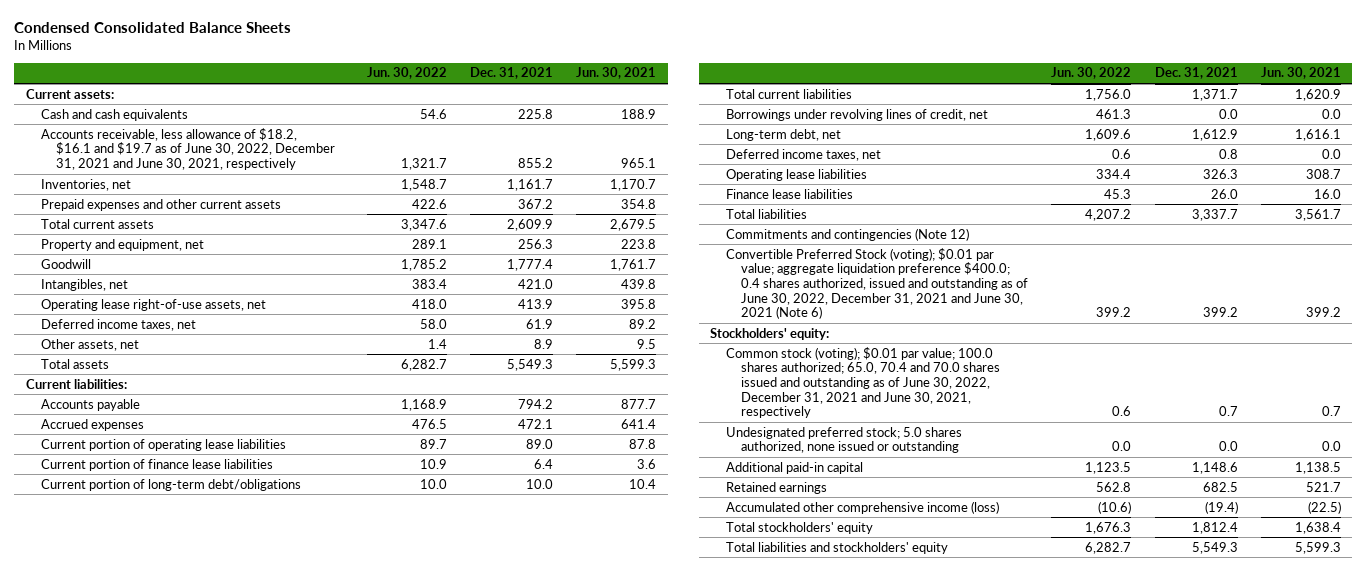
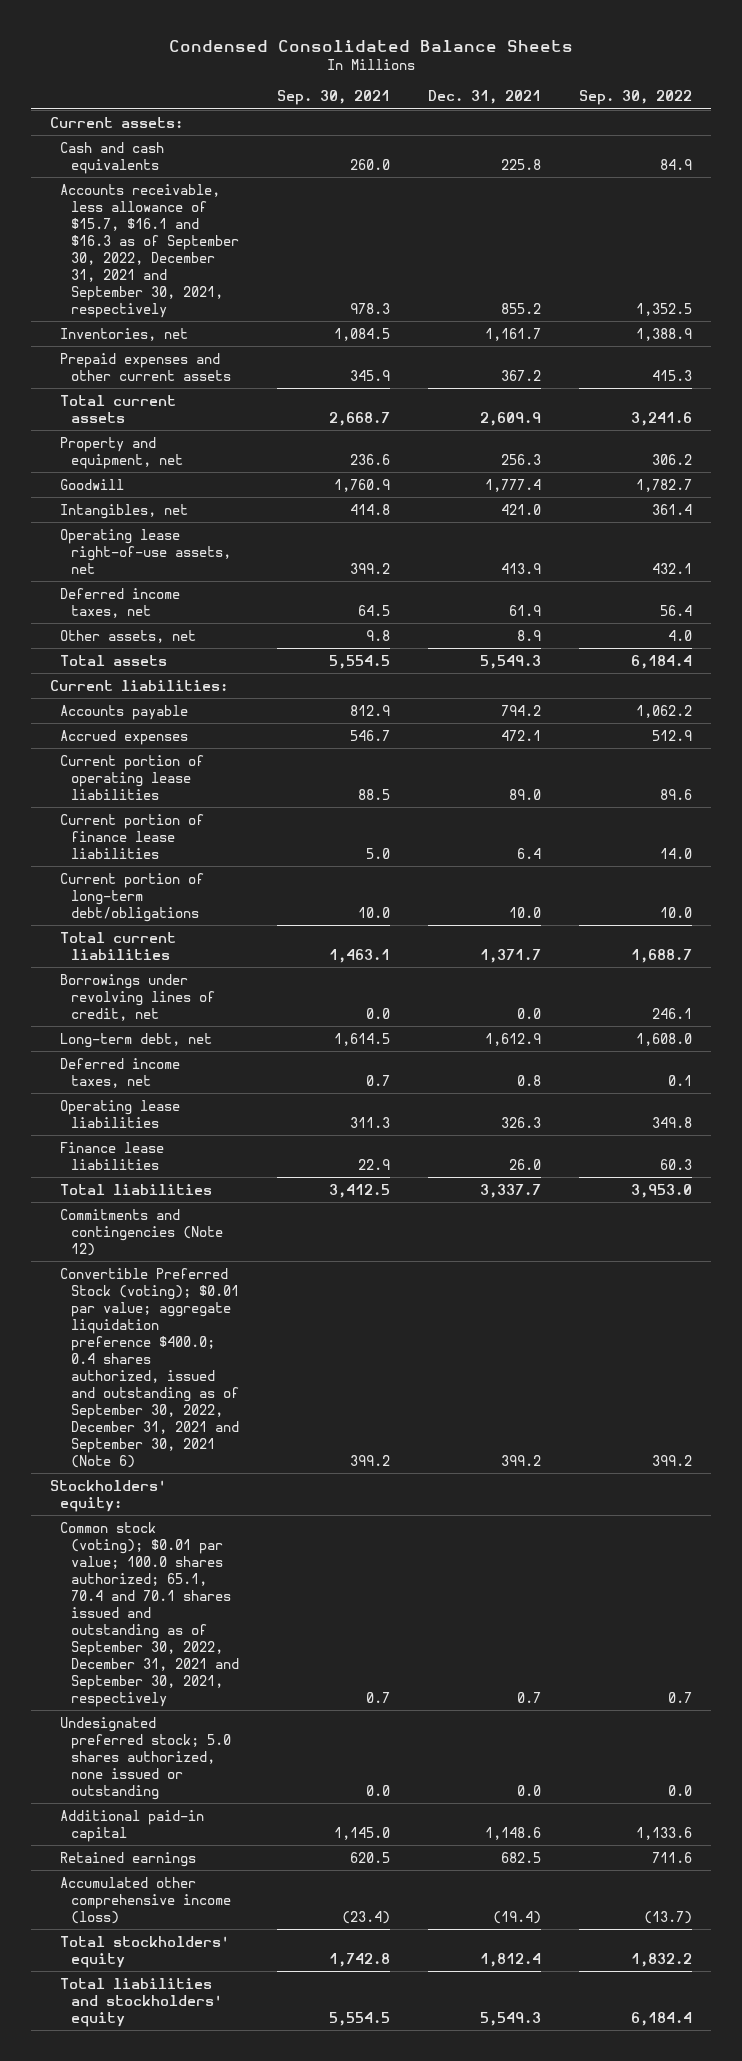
- | Jun. 30, 2022 | Dec. 31, 2021 | Jun. 30, 2021
+ | Sep. 30, 2021 | Dec. 31, 2021 | Sep. 30, 2022
- Accounts receivable, less allowance of $18.2, $16.1 and $19.7 as of June 30, 2022, December 31, 2021 and June 30, 2021, respectively | 1,321.7 | 855.2 | 965.1
+ Accounts receivable, less allowance of $15.7, $16.1 and $16.3 as of September 30, 2022, December 31, 2021 and September 30, 2021, respectively | 978.3 | 855.2 | 1,352.5
- Convertible Preferred Stock (voting); $0.01 par value; aggregate liquidation preference $400.0; 0.4 shares authorized, issued and outstanding as of June 30, 2022, December 31, 2021 and June 30, 2021 (Note 6) | 399.2 | 399.2 | 399.2
+ Convertible Preferred Stock (voting); $0.01 par value; aggregate liquidation preference $400.0; 0.4 shares authorized, issued and outstanding as of September 30, 2022, December 31, 2021 and September 30, 2021 (Note 6) | 399.2 | 399.2 | 399.2
- Common stock (voting); $0.01 par value; 100.0 shares authorized; 65.0, 70.4 and 70.0 shares issued and outstanding as of June 30, 2022, December 31, 2021 and June 30, 2021, respectively | 0.6 | 0.7 | 0.7
+ Common stock (voting); $0.01 par value; 100.0 shares authorized; 65.1, 70.4 and 70.1 shares issued and outstanding as of September 30, 2022, December 31, 2021 and September 30, 2021, respectively | 0.7 | 0.7 | 0.7

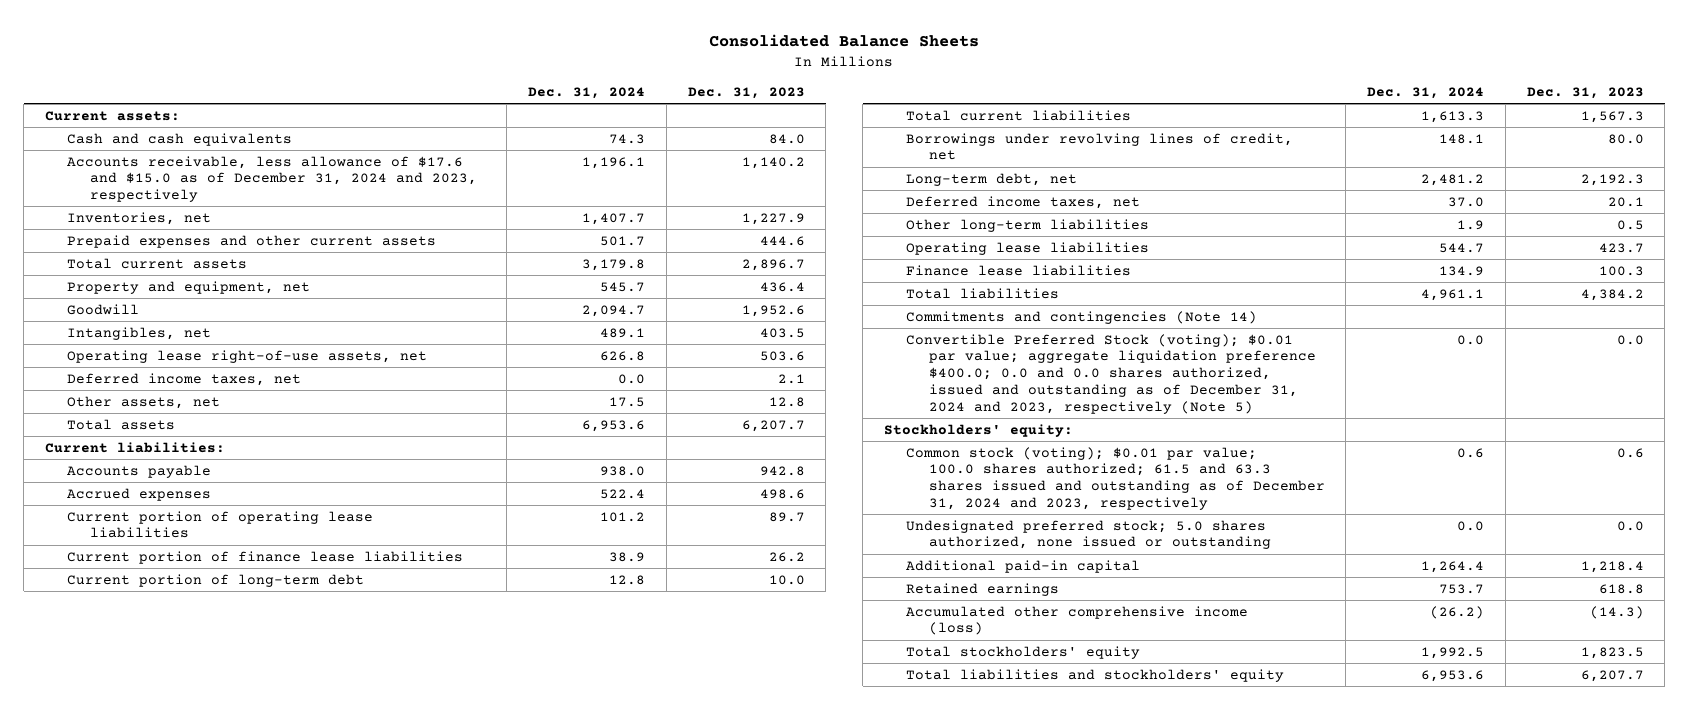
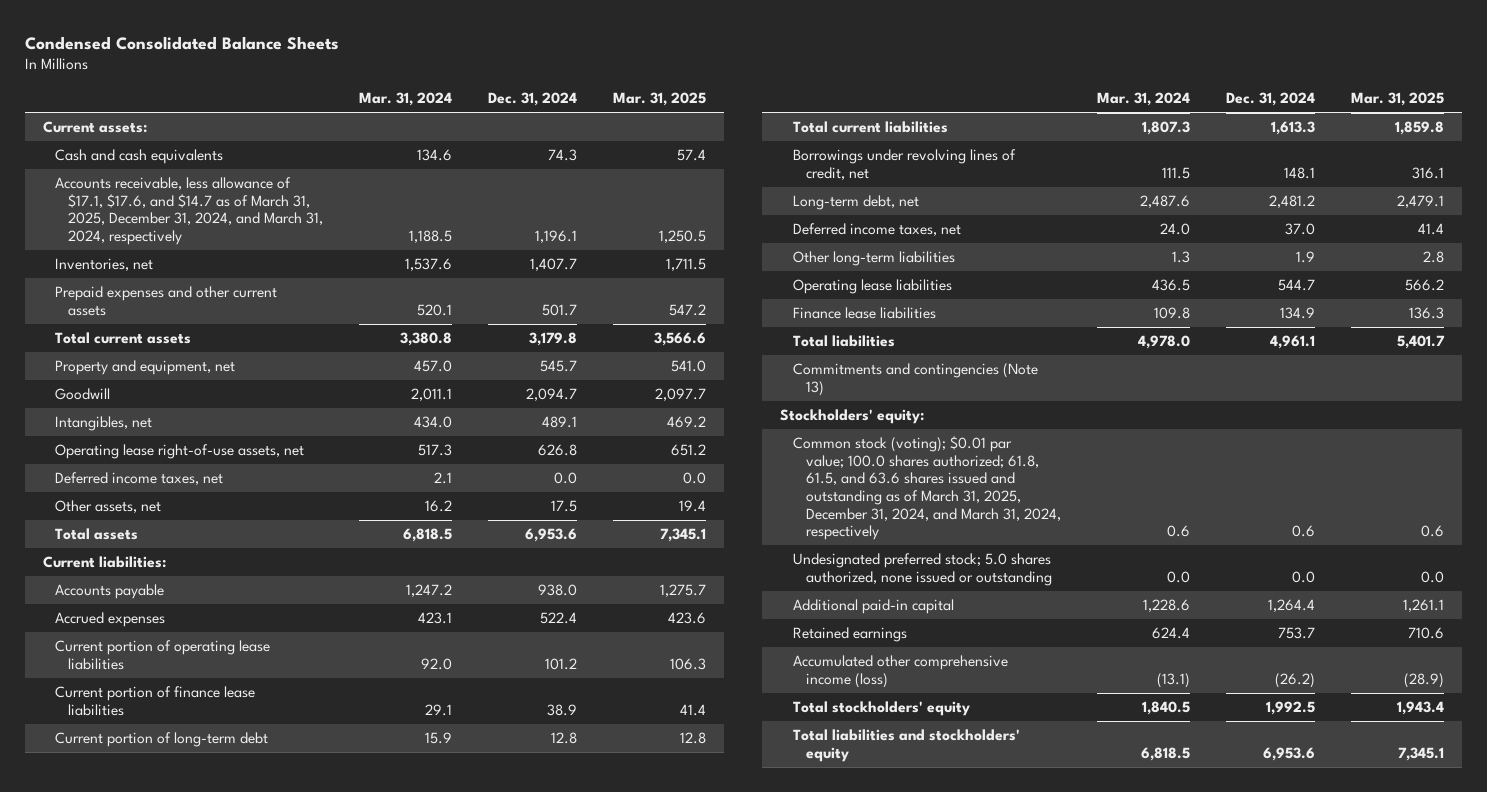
- Consolidated Balance Sheets
+ Condensed Consolidated Balance Sheets
- | Dec. 31, 2024 | Dec. 31, 2023
+ | Mar. 31, 2024 | Dec. 31, 2024 | Mar. 31, 2025
- Accounts receivable, less allowance of $17.6 and $15.0 as of December 31, 2024 and 2023, respectively | 1,196.1 | 1,140.2
+ Accounts receivable, less allowance of $17.1, $17.6, and $14.7 as of March 31, 2025, December 31, 2024, and March 31, 2024, respectively | 1,188.5 | 1,196.1 | 1,250.5
- Commitments and contingencies (Note 14)
- Convertible Preferred Stock (voting); $0.01 par value; aggregate liquidation preference $400.0; 0.0 and 0.0 shares authorized, issued and outstanding as of December 31, 2024 and 2023, respectively (Note 5) | 0.0 | 0.0
+ Commitments and contingencies (Note 13)
- Common stock (voting); $0.01 par value; 100.0 shares authorized; 61.5 and 63.3 shares issued and outstanding as of December 31, 2024 and 2023, respectively | 0.6 | 0.6
+ Common stock (voting); $0.01 par value; 100.0 shares authorized; 61.8, 61.5, and 63.6 shares issued and outstanding as of March 31, 2025, December 31, 2024, and March 31, 2024, respectively | 0.6 | 0.6 | 0.6

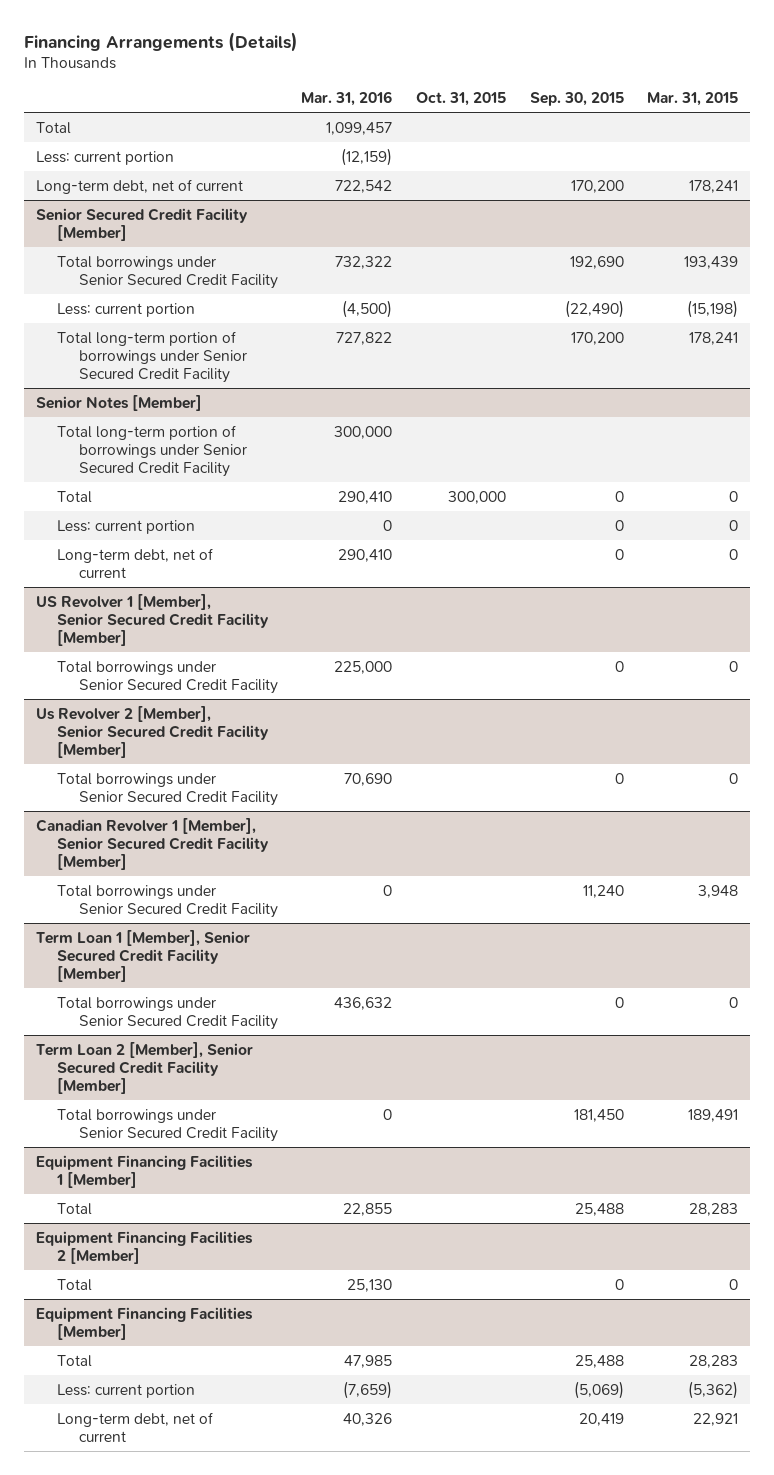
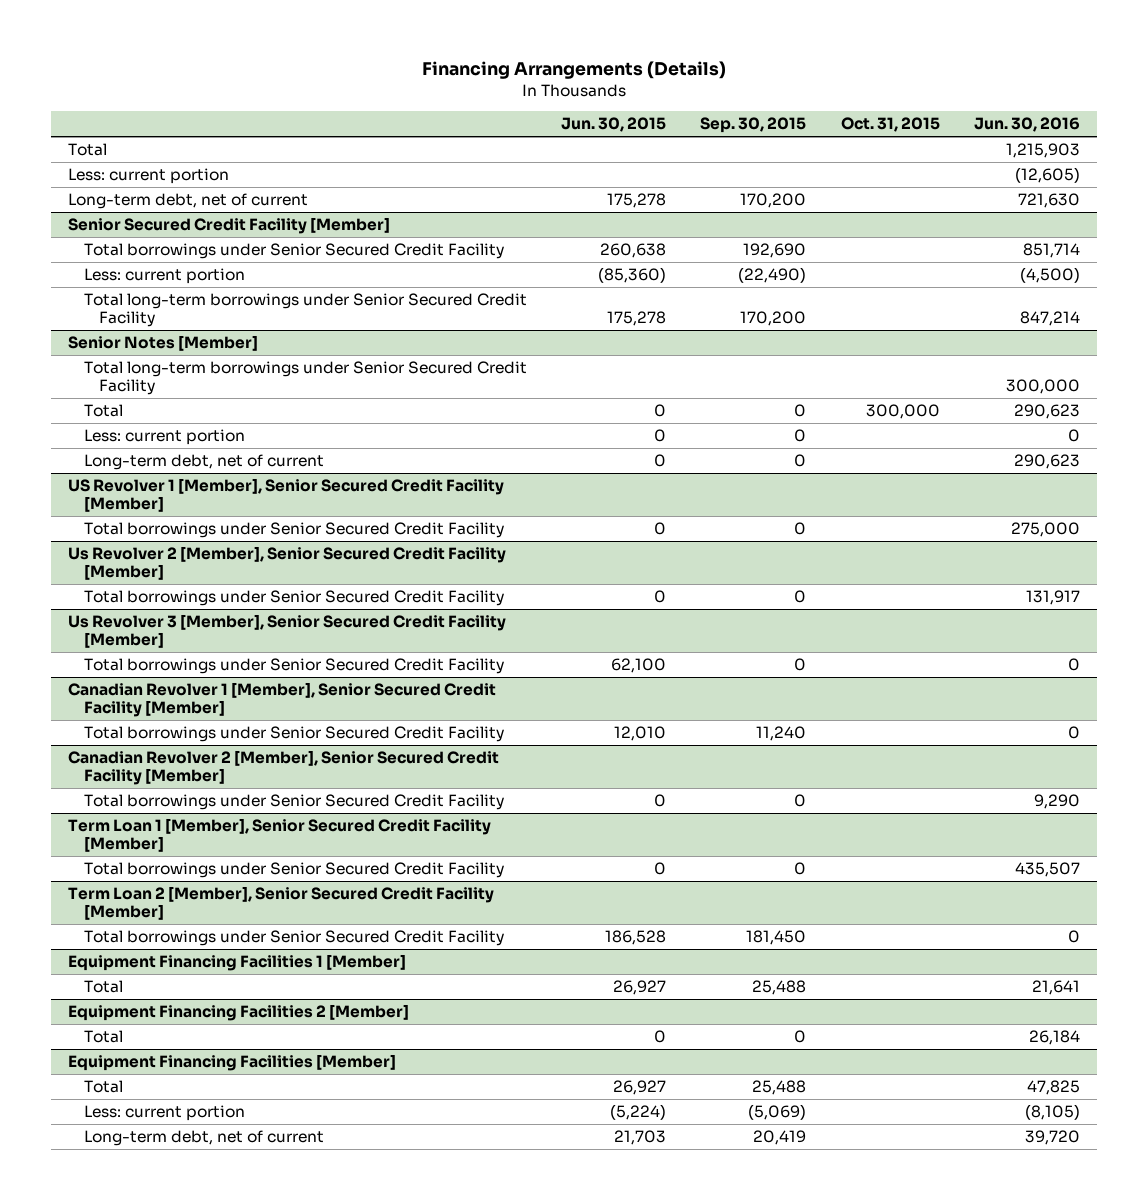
- | Mar. 31, 2016 | Oct. 31, 2015 | Sep. 30, 2015 | Mar. 31, 2015
+ | Jun. 30, 2015 | Sep. 30, 2015 | Oct. 31, 2015 | Jun. 30, 2016
@ Senior Secured Credit Facility [Member]
- Total long-term portion of borrowings under Senior Secured Credit Facility | 727,822 | | 170,200 | 178,241
+ Total long-term borrowings under Senior Secured Credit Facility | 175,278 | 170,200 | | 847,214
@ Senior Notes [Member]
- Total long-term portion of borrowings under Senior Secured Credit Facility | 300,000 | | |
+ Total long-term borrowings under Senior Secured Credit Facility | | | | 300,000
+ Us Revolver 3 [Member], Senior Secured Credit Facility [Member]
+ Total borrowings under Senior Secured Credit Facility | 62,100 | 0 | | 0
+ Canadian Revolver 2 [Member], Senior Secured Credit Facility [Member]
+ Total borrowings under Senior Secured Credit Facility | 0 | 0 | | 9,290

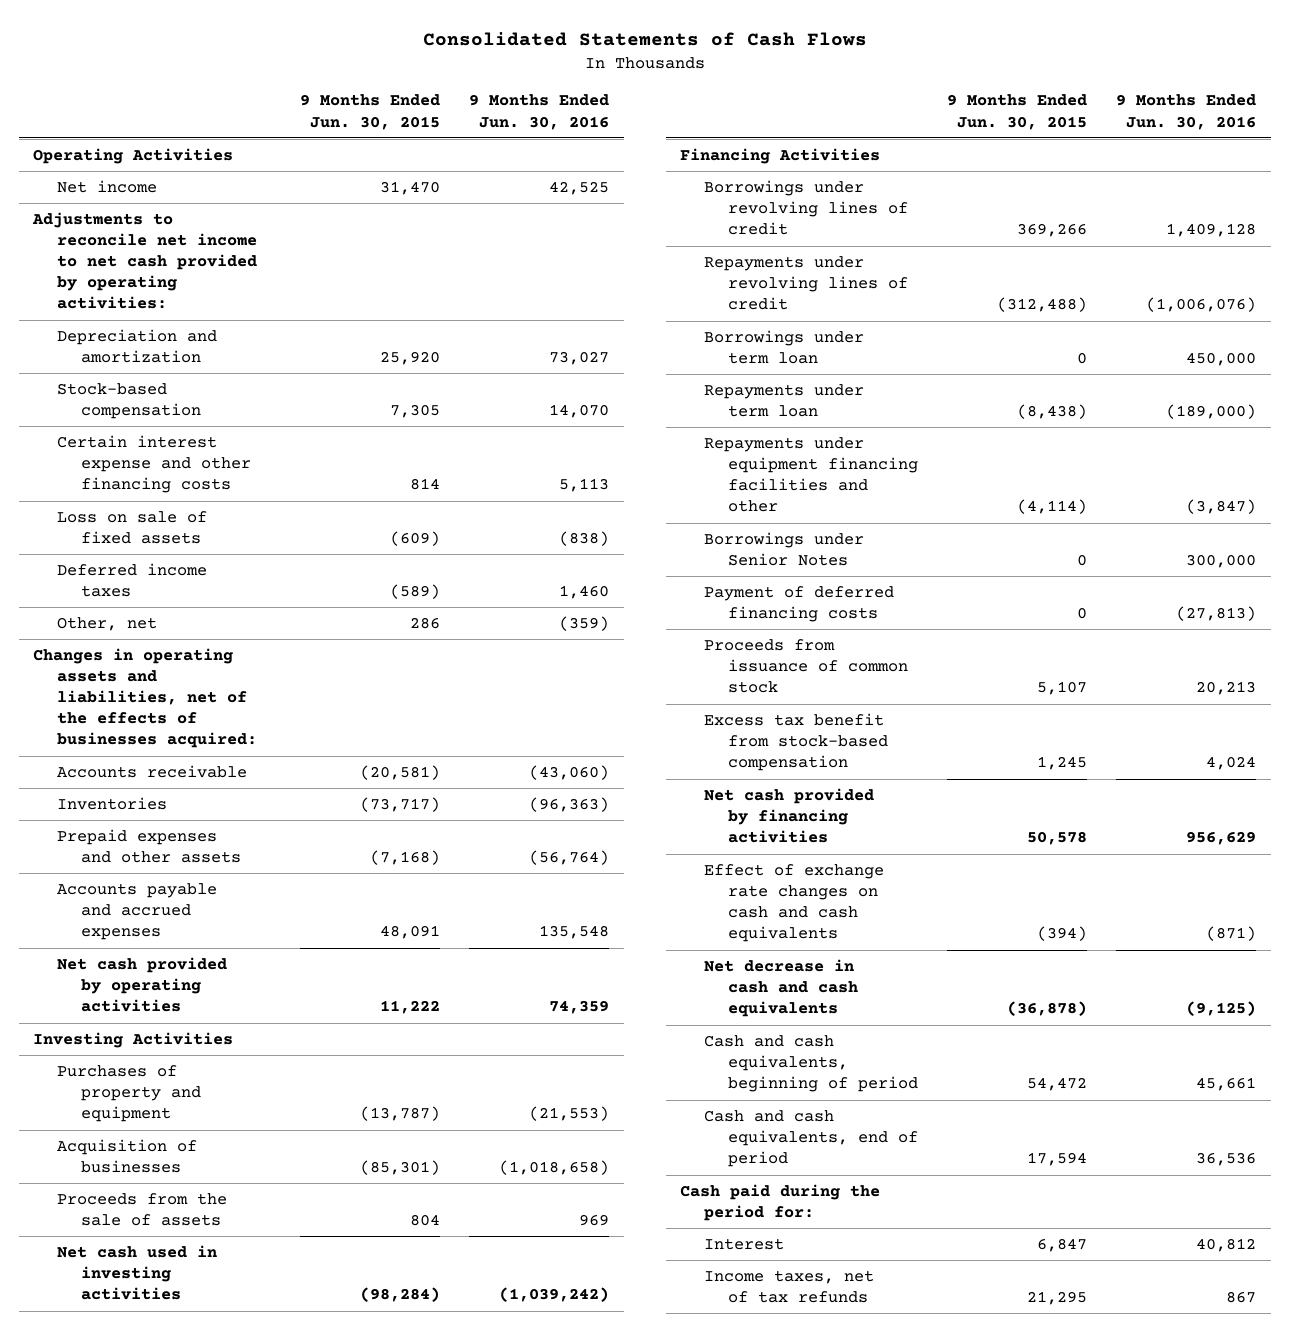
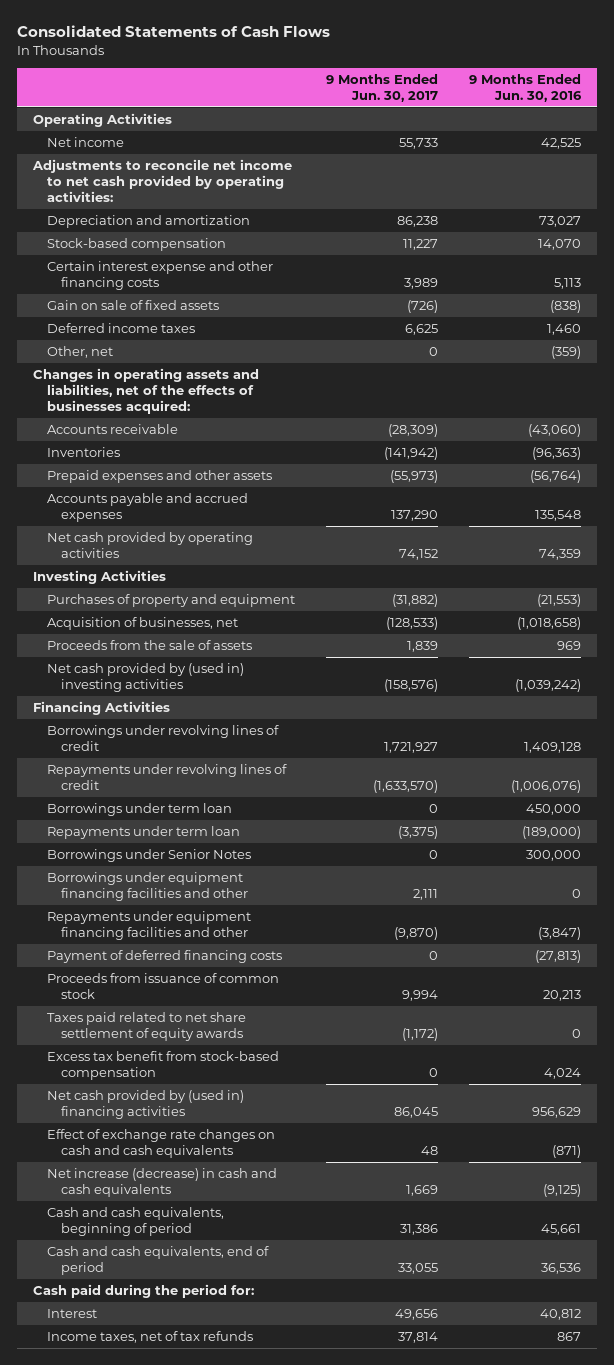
- | 9 Months Ended Jun. 30, 2015 | 9 Months Ended Jun. 30, 2016
+ | 9 Months Ended Jun. 30, 2017 | 9 Months Ended Jun. 30, 2016
- Loss on sale of fixed assets | (609) | (838)
+ Gain on sale of fixed assets | (726) | (838)
- Acquisition of businesses | (85,301) | (1,018,658)
+ Acquisition of businesses, net | (128,533) | (1,018,658)
- Net cash used in investing activities | (98,284) | (1,039,242)
+ Net cash provided by (used in) investing activities | (158,576) | (1,039,242)
+ Borrowings under equipment financing facilities and other | 2,111 | 0
moved down: Repayments under equipment financing facilities and other | (9,870) | (3,847)
+ Taxes paid related to net share settlement of equity awards | (1,172) | 0
- Net cash provided by financing activities | 50,578 | 956,629
+ Net cash provided by (used in) financing activities | 86,045 | 956,629
- Net decrease in cash and cash equivalents | (36,878) | (9,125)
+ Net increase (decrease) in cash and cash equivalents | 1,669 | (9,125)

